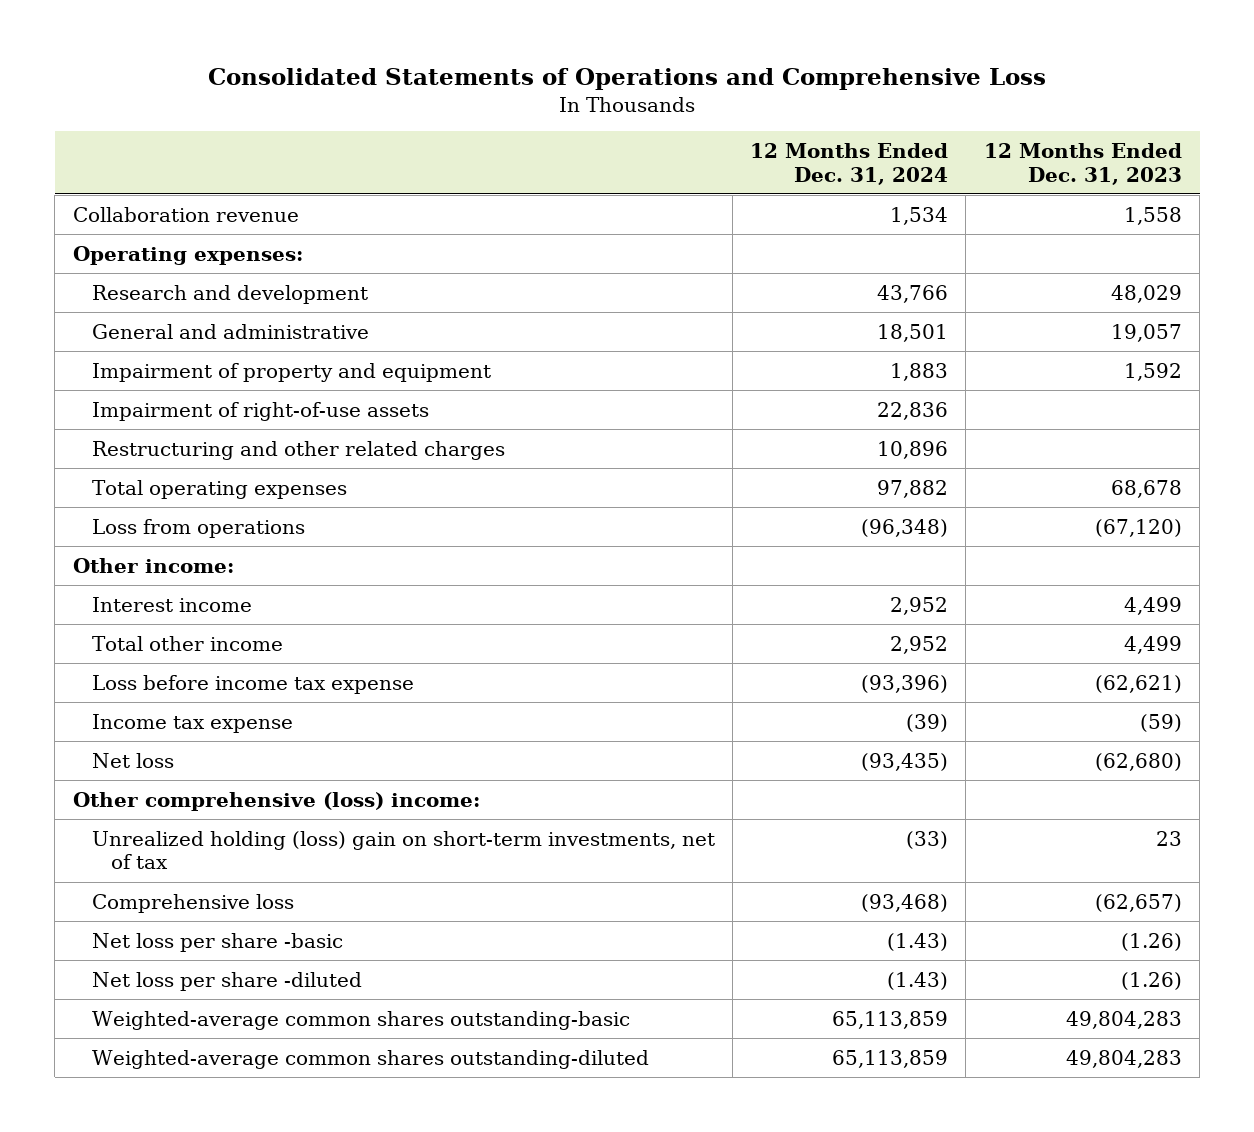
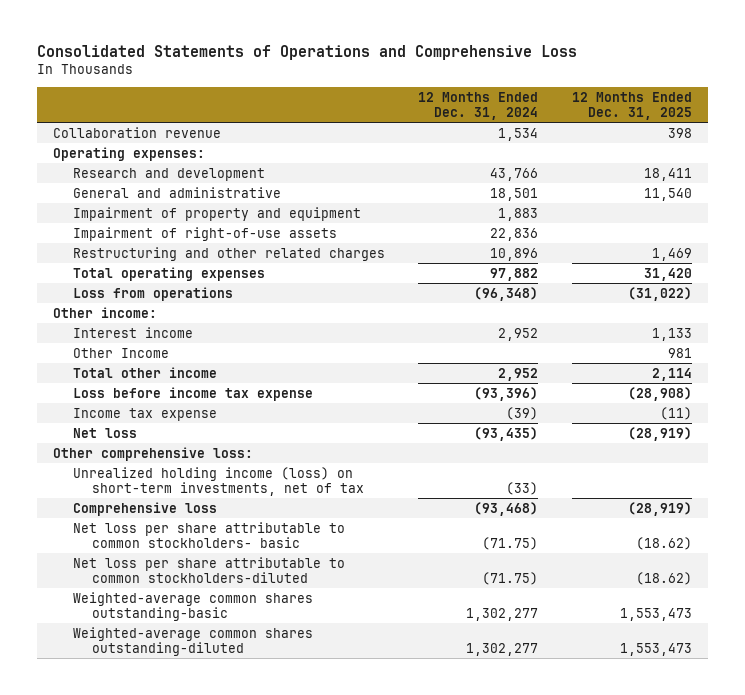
- | 12 Months Ended Dec. 31, 2024 | 12 Months Ended Dec. 31, 2023
+ | 12 Months Ended Dec. 31, 2024 | 12 Months Ended Dec. 31, 2025
+ Other Income | | 981
- Other comprehensive (loss) income:
- Unrealized holding (loss) gain on short-term investments, net of tax | (33) | 23
+ Other comprehensive loss:
+ Unrealized holding income (loss) on short-term investments, net of tax | (33) |
- Net loss per share -basic | (1.43) | (1.26)
- Net loss per share -diluted | (1.43) | (1.26)
- Weighted-average common shares outstanding-basic | 65,113,859 | 49,804,283
- Weighted-average common shares outstanding-diluted | 65,113,859 | 49,804,283
+ Net loss per share attributable to common stockholders- basic | (71.75) | (18.62)
+ Net loss per share attributable to common stockholders-diluted | (71.75) | (18.62)
+ Weighted-average common shares outstanding-basic | 1,302,277 | 1,553,473
+ Weighted-average common shares outstanding-diluted | 1,302,277 | 1,553,473

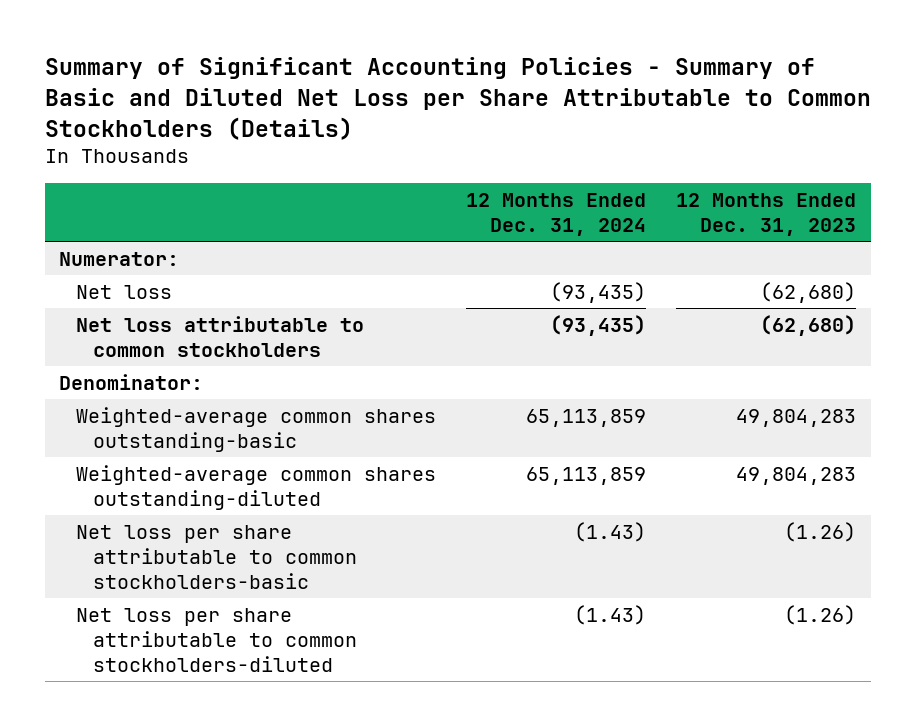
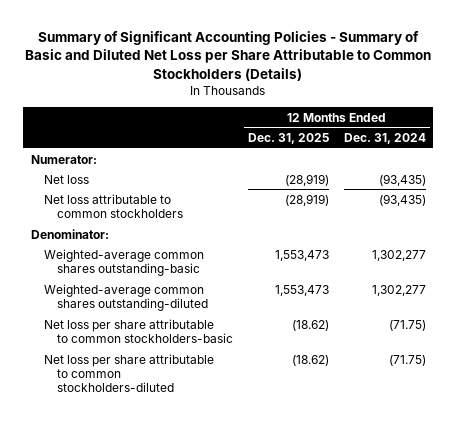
- | 12 Months Ended Dec. 31, 2024 | 12 Months Ended Dec. 31, 2023
+ | 12 Months Ended Dec. 31, 2025 | 12 Months Ended Dec. 31, 2024
- Weighted-average common shares outstanding-basic | 65,113,859 | 49,804,283
- Weighted-average common shares outstanding-diluted | 65,113,859 | 49,804,283
- Net loss per share attributable to common stockholders-basic | (1.43) | (1.26)
- Net loss per share attributable to common stockholders-diluted | (1.43) | (1.26)
+ Weighted-average common shares outstanding-basic | 1,553,473 | 1,302,277
+ Weighted-average common shares outstanding-diluted | 1,553,473 | 1,302,277
+ Net loss per share attributable to common stockholders-basic | (18.62) | (71.75)
+ Net loss per share attributable to common stockholders-diluted | (18.62) | (71.75)

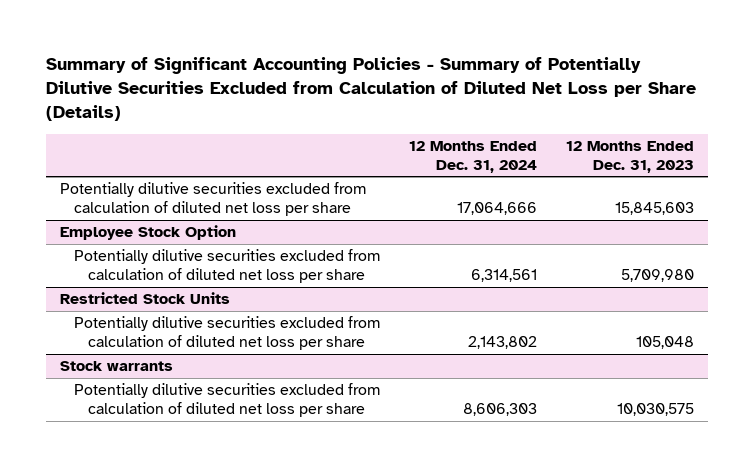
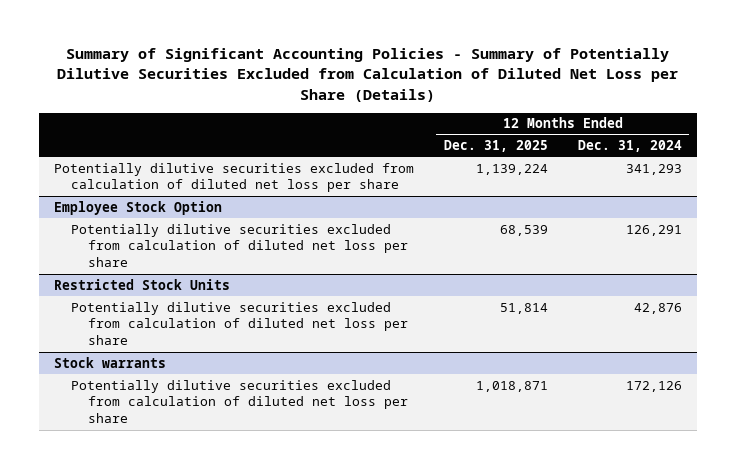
- | 12 Months Ended Dec. 31, 2024 | 12 Months Ended Dec. 31, 2023
+ | 12 Months Ended Dec. 31, 2025 | 12 Months Ended Dec. 31, 2024
- Potentially dilutive securities excluded from calculation of diluted net loss per share | 17,064,666 | 15,845,603
+ Potentially dilutive securities excluded from calculation of diluted net loss per share | 1,139,224 | 341,293
@ Employee Stock Option
- Potentially dilutive securities excluded from calculation of diluted net loss per share | 6,314,561 | 5,709,980
+ Potentially dilutive securities excluded from calculation of diluted net loss per share | 68,539 | 126,291
@ Restricted Stock Units
- Potentially dilutive securities excluded from calculation of diluted net loss per share | 2,143,802 | 105,048
+ Potentially dilutive securities excluded from calculation of diluted net loss per share | 51,814 | 42,876
@ Stock warrants
- Potentially dilutive securities excluded from calculation of diluted net loss per share | 8,606,303 | 10,030,575
+ Potentially dilutive securities excluded from calculation of diluted net loss per share | 1,018,871 | 172,126

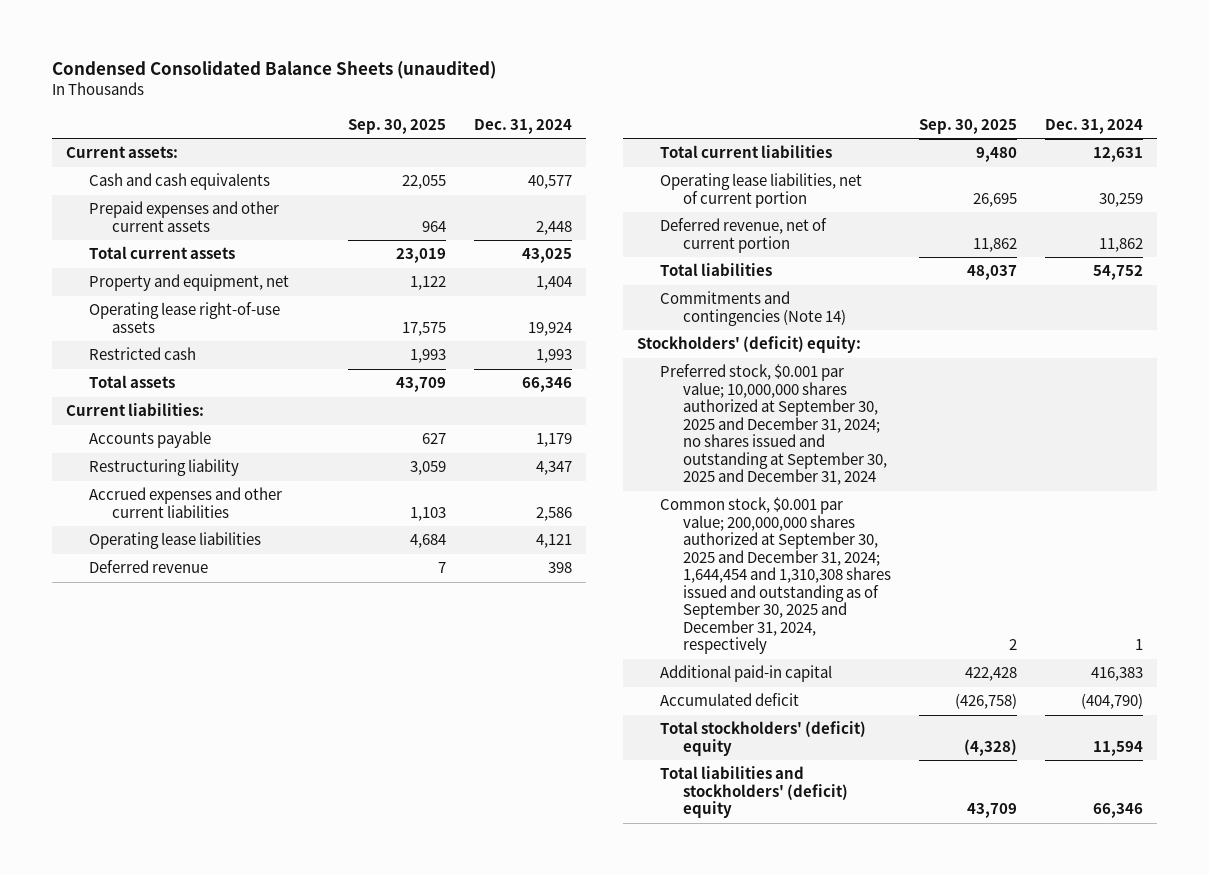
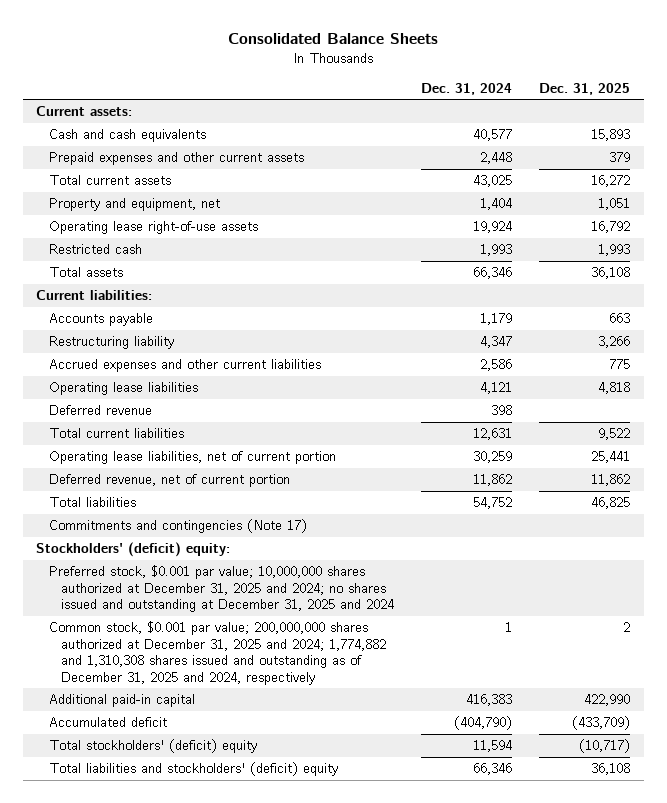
- Condensed Consolidated Balance Sheets (unaudited)
+ Consolidated Balance Sheets
- | Sep. 30, 2025 | Dec. 31, 2024
+ | Dec. 31, 2024 | Dec. 31, 2025
- Commitments and contingencies (Note 14)
+ Commitments and contingencies (Note 17)
- Preferred stock, $0.001 par value; 10,000,000 shares authorized at September 30, 2025 and December 31, 2024; no shares issued and outstanding at September 30, 2025 and December 31, 2024
- Common stock, $0.001 par value; 200,000,000 shares authorized at September 30, 2025 and December 31, 2024; 1,644,454 and 1,310,308 shares issued and outstanding as of September 30, 2025 and December 31, 2024, respectively | 2 | 1
+ Preferred stock, $0.001 par value; 10,000,000 shares authorized at December 31, 2025 and 2024; no shares issued and outstanding at December 31, 2025 and 2024
+ Common stock, $0.001 par value; 200,000,000 shares authorized at December 31, 2025 and 2024; 1,774,882 and 1,310,308 shares issued and outstanding as of December 31, 2025 and 2024, respectively | 1 | 2

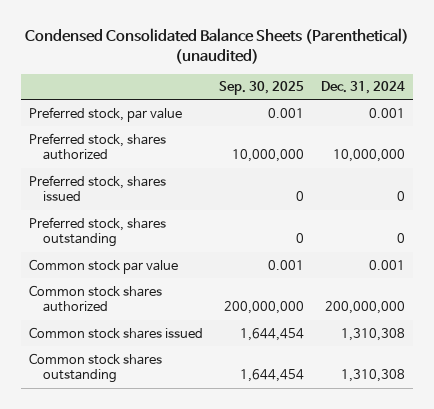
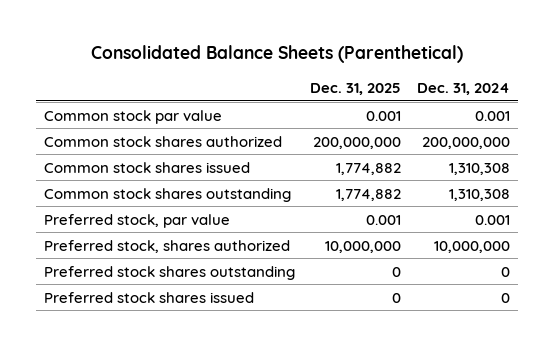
- Condensed Consolidated Balance Sheets (Parenthetical) (unaudited)
+ Consolidated Balance Sheets (Parenthetical)
- | Sep. 30, 2025 | Dec. 31, 2024
+ | Dec. 31, 2025 | Dec. 31, 2024
- Preferred stock, shares issued | 0 | 0
- Preferred stock, shares outstanding | 0 | 0
moved down: Preferred stock, par value | 0.001 | 0.001
moved down: Preferred stock, shares authorized | 10,000,000 | 10,000,000
+ Preferred stock shares outstanding | 0 | 0
+ Preferred stock shares issued | 0 | 0

